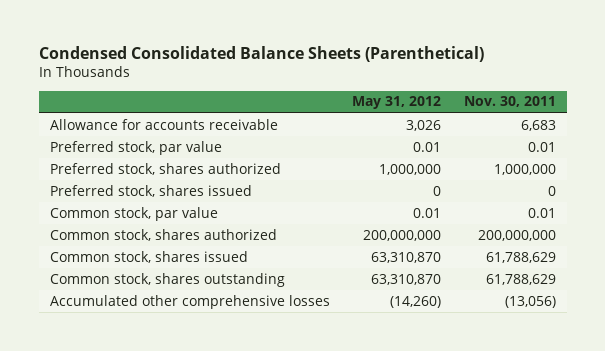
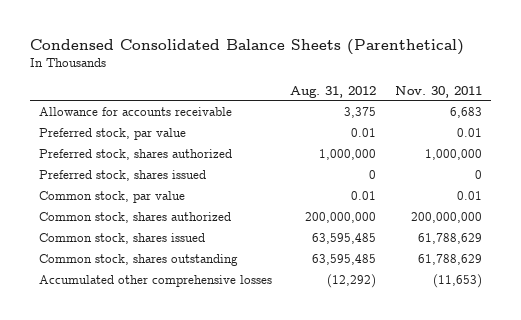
- | May 31, 2012 | Nov. 30, 2011
+ | Aug. 31, 2012 | Nov. 30, 2011
- Accumulated other comprehensive losses | (14,260) | (13,056)
+ Accumulated other comprehensive losses | (12,292) | (11,653)

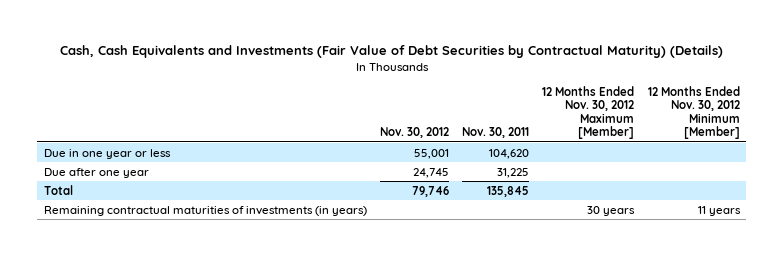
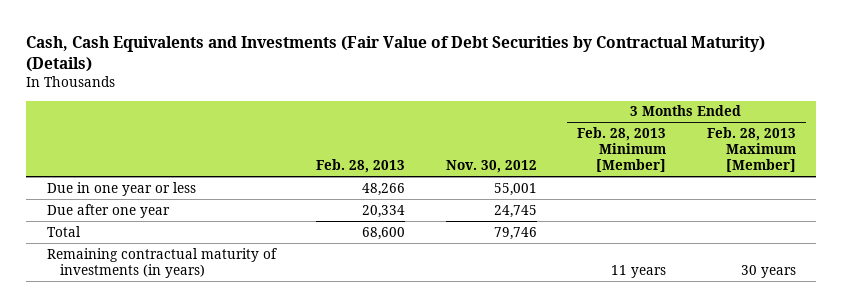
- | Nov. 30, 2012 | Nov. 30, 2011 | 12 Months Ended Nov. 30, 2012 Maximum [Member] | 12 Months Ended Nov. 30, 2012 Minimum [Member]
+ | Feb. 28, 2013 | Nov. 30, 2012 | 3 Months Ended Feb. 28, 2013 Minimum [Member] | 3 Months Ended Feb. 28, 2013 Maximum [Member]
- Remaining contractual maturities of investments (in years) | | | 30 years | 11 years
+ Remaining contractual maturity of investments (in years) | | | 11 years | 30 years

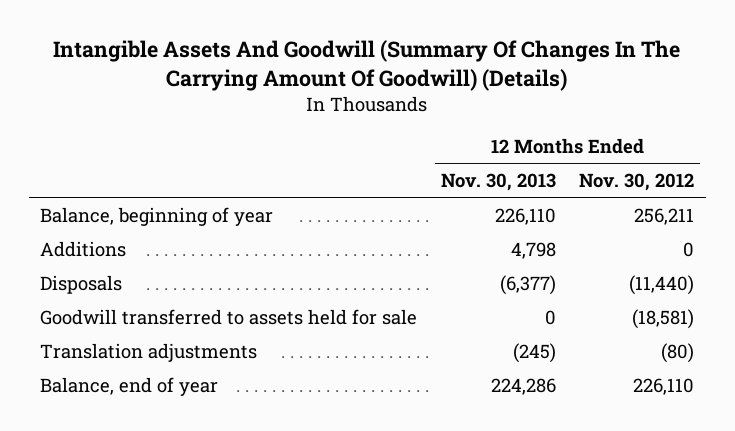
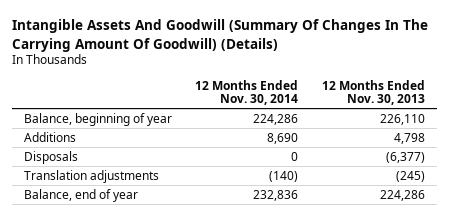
- | 12 Months Ended Nov. 30, 2013 | 12 Months Ended Nov. 30, 2012
+ | 12 Months Ended Nov. 30, 2014 | 12 Months Ended Nov. 30, 2013
- Goodwill transferred to assets held for sale | 0 | (18,581)

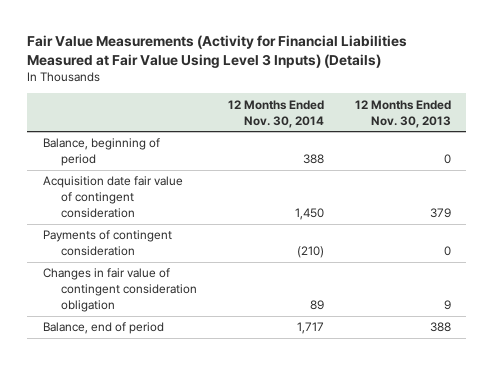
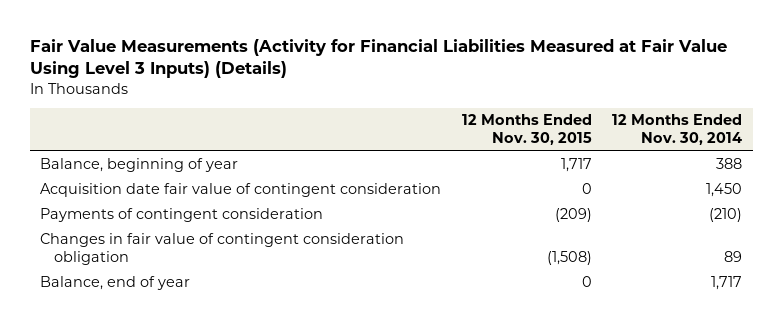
- | 12 Months Ended Nov. 30, 2014 | 12 Months Ended Nov. 30, 2013
+ | 12 Months Ended Nov. 30, 2015 | 12 Months Ended Nov. 30, 2014
- Balance, beginning of period | 388 | 0
+ Balance, beginning of year | 1,717 | 388
- Balance, end of period | 1,717 | 388
+ Balance, end of year | 0 | 1,717

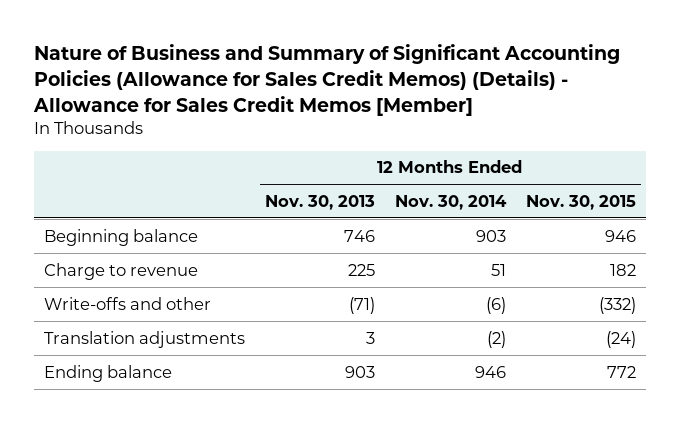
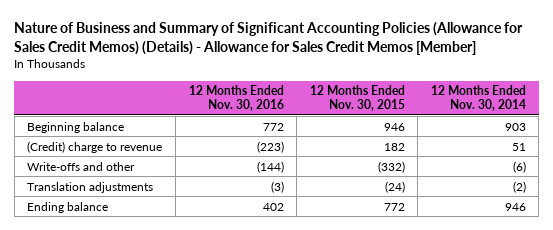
- | 12 Months Ended Nov. 30, 2013 | 12 Months Ended Nov. 30, 2014 | 12 Months Ended Nov. 30, 2015
+ | 12 Months Ended Nov. 30, 2016 | 12 Months Ended Nov. 30, 2015 | 12 Months Ended Nov. 30, 2014
- Charge to revenue | 225 | 51 | 182
+ (Credit) charge to revenue | (223) | 182 | 51

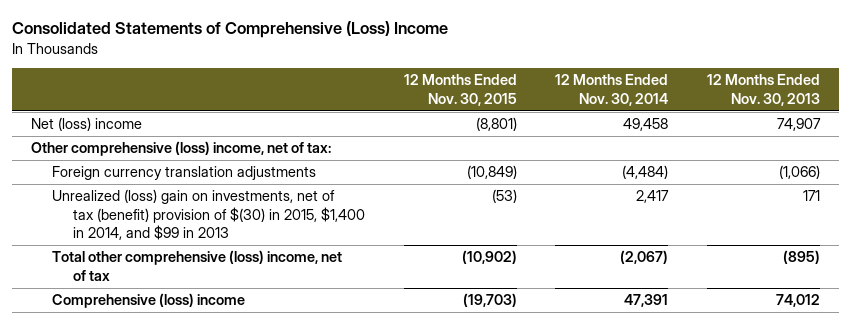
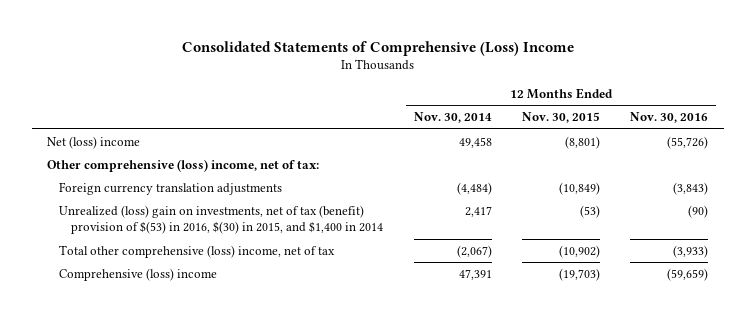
- | 12 Months Ended Nov. 30, 2015 | 12 Months Ended Nov. 30, 2014 | 12 Months Ended Nov. 30, 2013
+ | 12 Months Ended Nov. 30, 2014 | 12 Months Ended Nov. 30, 2015 | 12 Months Ended Nov. 30, 2016
- Unrealized (loss) gain on investments, net of tax (benefit) provision of $(30) in 2015, $1,400 in 2014, and $99 in 2013 | (53) | 2,417 | 171
+ Unrealized (loss) gain on investments, net of tax (benefit) provision of $(53) in 2016, $(30) in 2015, and $1,400 in 2014 | 2,417 | (53) | (90)

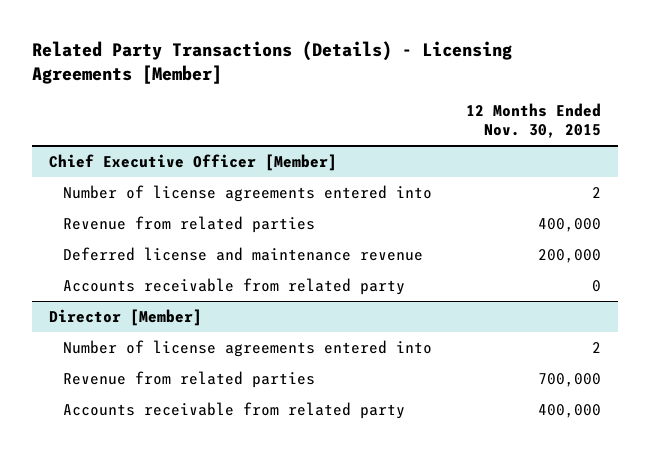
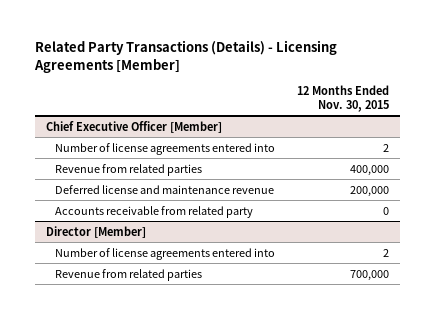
@ Director [Member]
- Accounts receivable from related party | 400,000

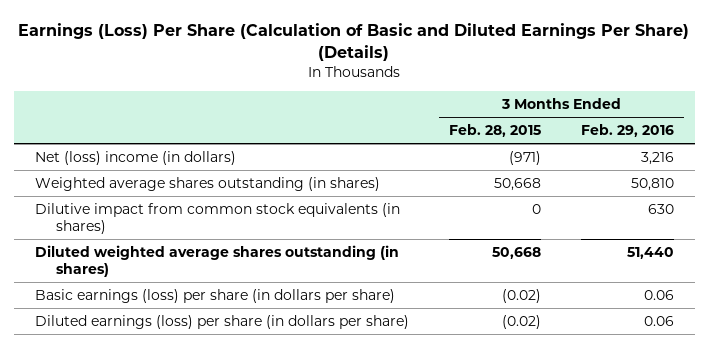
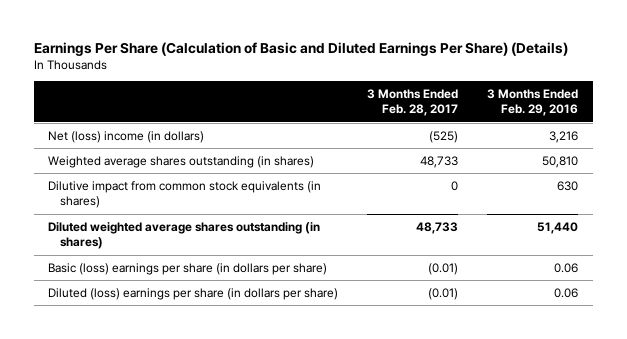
- Earnings (Loss) Per Share (Calculation of Basic and Diluted Earnings Per Share) (Details)
+ Earnings Per Share (Calculation of Basic and Diluted Earnings Per Share) (Details)
- | 3 Months Ended Feb. 28, 2015 | 3 Months Ended Feb. 29, 2016
+ | 3 Months Ended Feb. 28, 2017 | 3 Months Ended Feb. 29, 2016
- Basic earnings (loss) per share (in dollars per share) | (0.02) | 0.06
- Diluted earnings (loss) per share (in dollars per share) | (0.02) | 0.06
+ Basic (loss) earnings per share (in dollars per share) | (0.01) | 0.06
+ Diluted (loss) earnings per share (in dollars per share) | (0.01) | 0.06

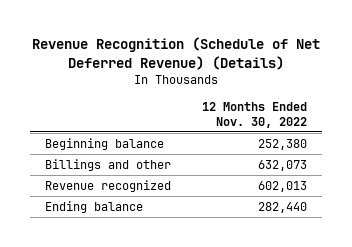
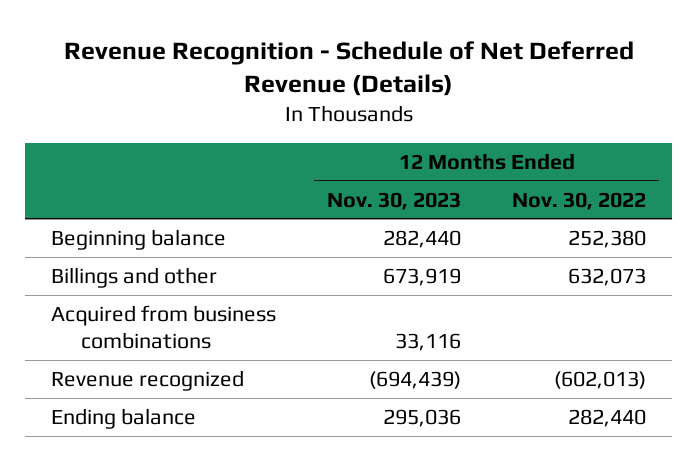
- Revenue Recognition (Schedule of Net Deferred Revenue) (Details)
+ Revenue Recognition - Schedule of Net Deferred Revenue (Details)
- | 12 Months Ended Nov. 30, 2022
+ | 12 Months Ended Nov. 30, 2023 | 12 Months Ended Nov. 30, 2022
- Revenue recognized | 602,013
+ Acquired from business combinations | 33,116 |
+ Revenue recognized | (694,439) | (602,013)

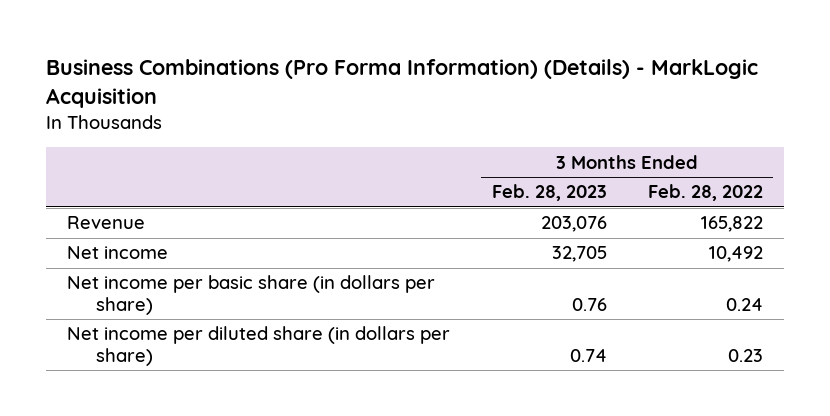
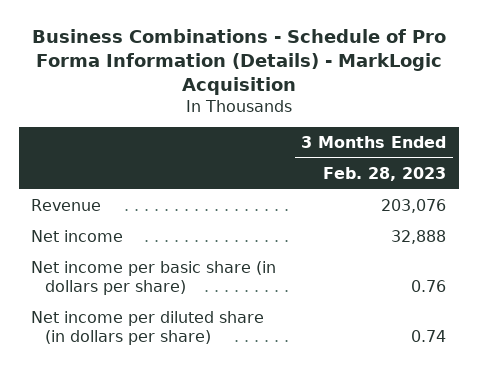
- Business Combinations (Pro Forma Information) (Details) - MarkLogic Acquisition
+ Business Combinations - Schedule of Pro Forma Information (Details) - MarkLogic Acquisition
- | 3 Months Ended Feb. 28, 2023 | 3 Months Ended Feb. 28, 2022
+ | 3 Months Ended Feb. 28, 2023
- Net income | 32,705 | 10,492
+ Net income | 32,888

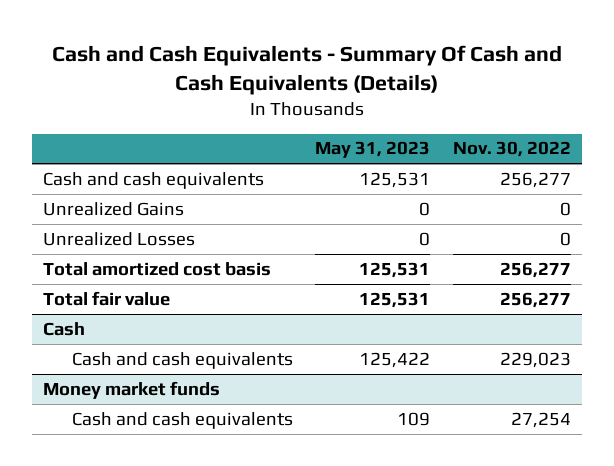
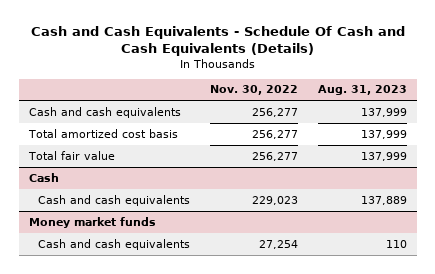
- Cash and Cash Equivalents - Summary Of Cash and Cash Equivalents (Details)
+ Cash and Cash Equivalents - Schedule Of Cash and Cash Equivalents (Details)
- | May 31, 2023 | Nov. 30, 2022
+ | Nov. 30, 2022 | Aug. 31, 2023
- Unrealized Gains | 0 | 0
- Unrealized Losses | 0 | 0

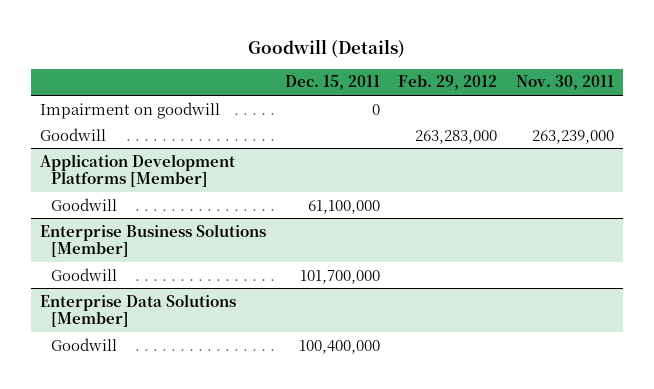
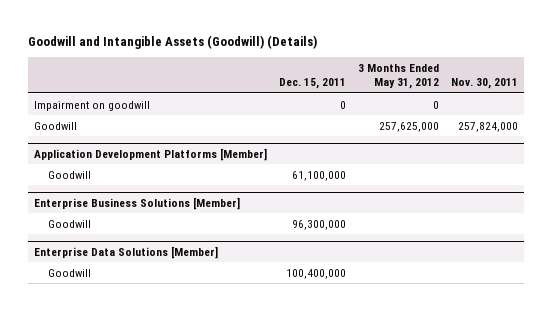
- Goodwill (Details)
+ Goodwill and Intangible Assets (Goodwill) (Details)
- | Dec. 15, 2011 | Feb. 29, 2012 | Nov. 30, 2011
+ | Dec. 15, 2011 | 3 Months Ended May 31, 2012 | Nov. 30, 2011
- Goodwill | | 263,283,000 | 263,239,000
+ Goodwill | | 257,625,000 | 257,824,000
@ Enterprise Business Solutions [Member]
- Goodwill | 101,700,000 | |
+ Goodwill | 96,300,000 | |

